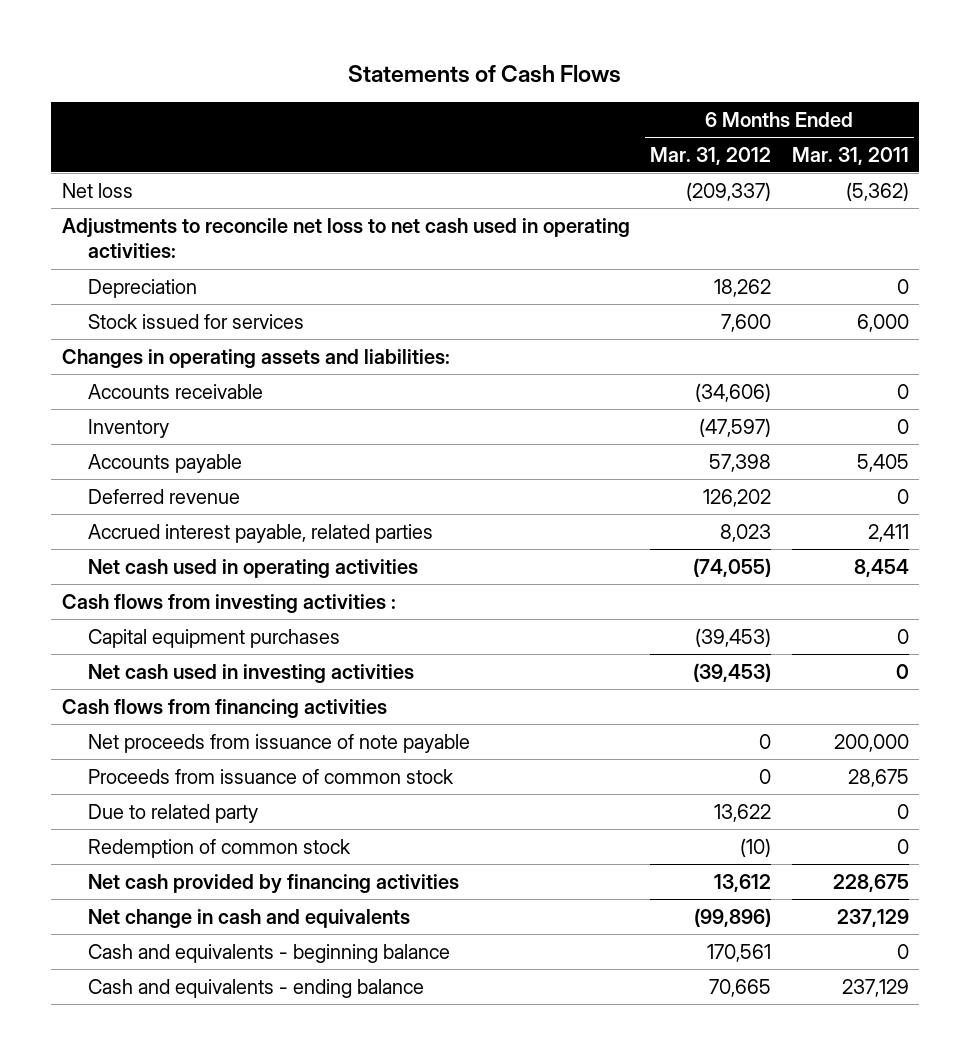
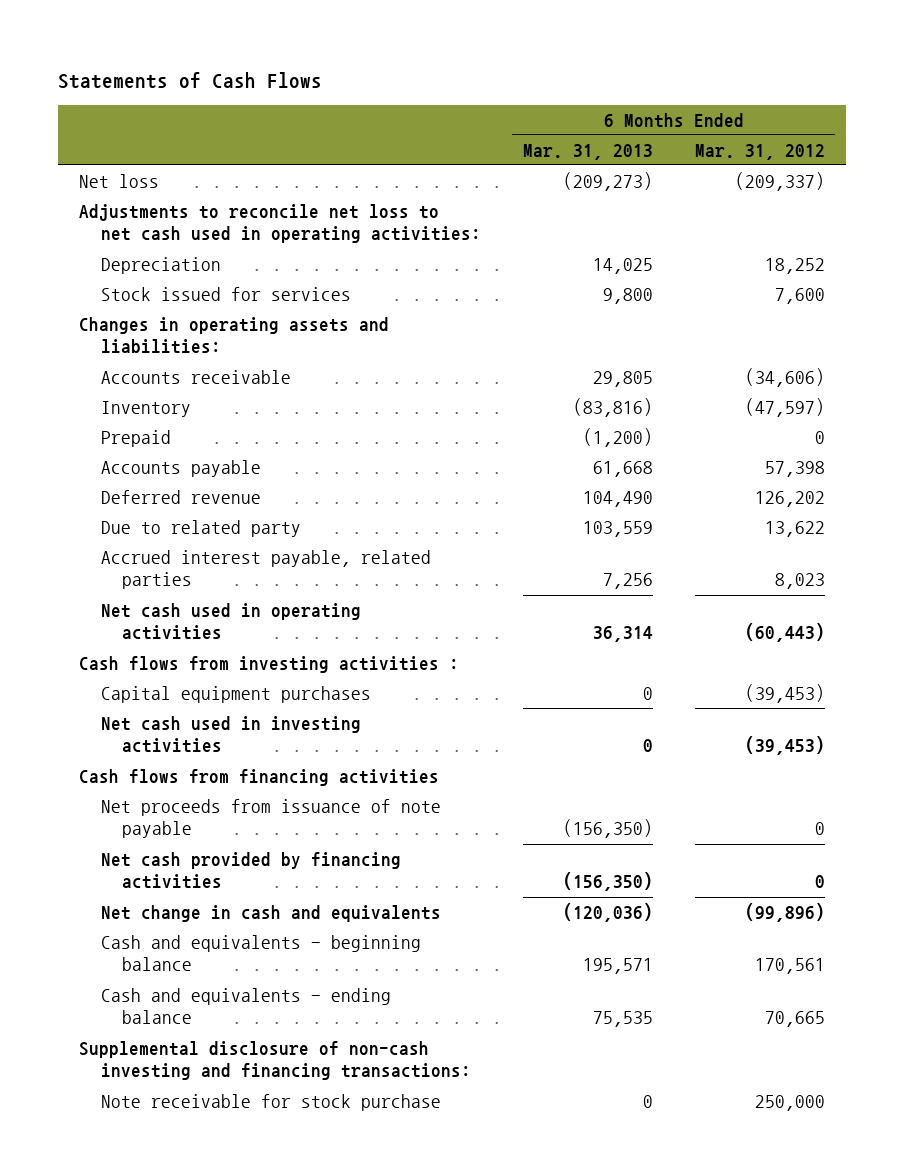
- | 6 Months Ended Mar. 31, 2012 | 6 Months Ended Mar. 31, 2011
+ | 6 Months Ended Mar. 31, 2013 | 6 Months Ended Mar. 31, 2012
- Depreciation | 18,262 | 0
+ Depreciation | 14,025 | 18,252
+ Prepaid | (1,200) | 0
moved up: Due to related party | 103,559 | 13,622
- Net cash used in operating activities | (74,055) | 8,454
+ Net cash used in operating activities | 36,314 | (60,443)
- Proceeds from issuance of common stock | 0 | 28,675
- Redemption of common stock | (10) | 0
- Net cash provided by financing activities | 13,612 | 228,675
+ Net cash provided by financing activities | (156,350) | 0
+ Supplemental disclosure of non-cash investing and financing transactions:
+ Note receivable for stock purchase | 0 | 250,000

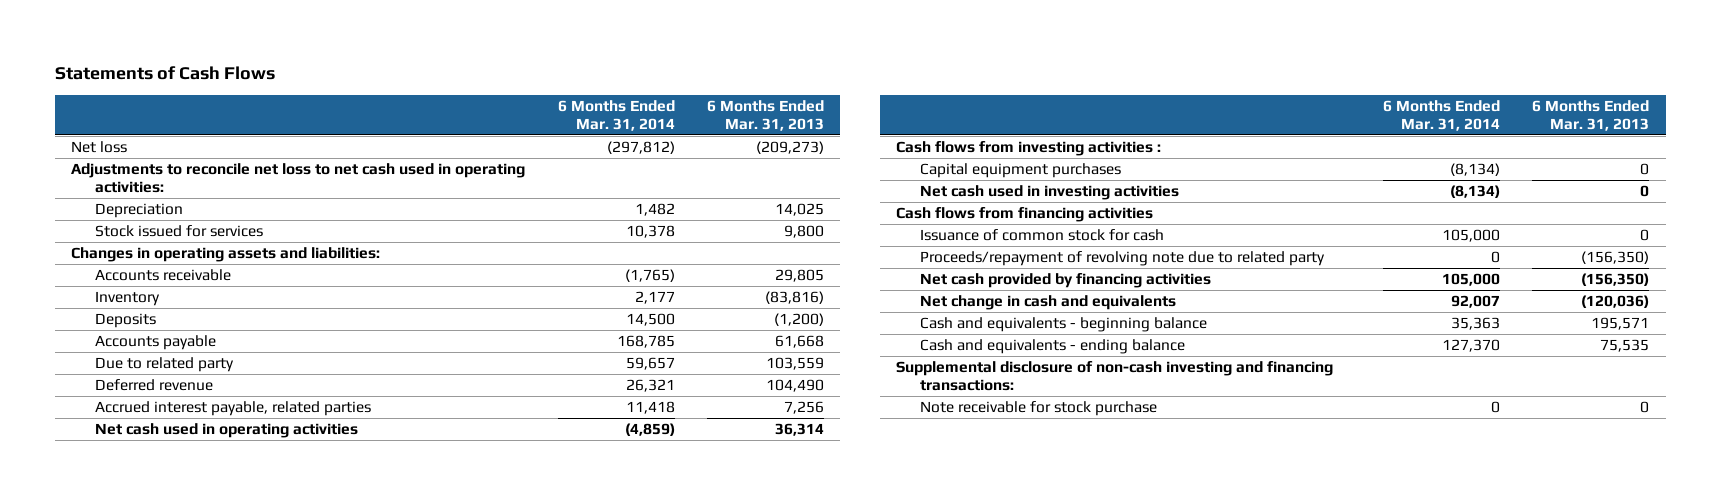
- | 6 Months Ended Mar. 31, 2013 | 6 Months Ended Mar. 31, 2012
+ | 6 Months Ended Mar. 31, 2014 | 6 Months Ended Mar. 31, 2013
- Prepaid | (1,200) | 0
+ Deposits | 14,500 | (1,200)
moved down: Deferred revenue | 26,321 | 104,490
- Net proceeds from issuance of note payable | (156,350) | 0
+ Issuance of common stock for cash | 105,000 | 0
+ Proceeds/repayment of revolving note due to related party | 0 | (156,350)

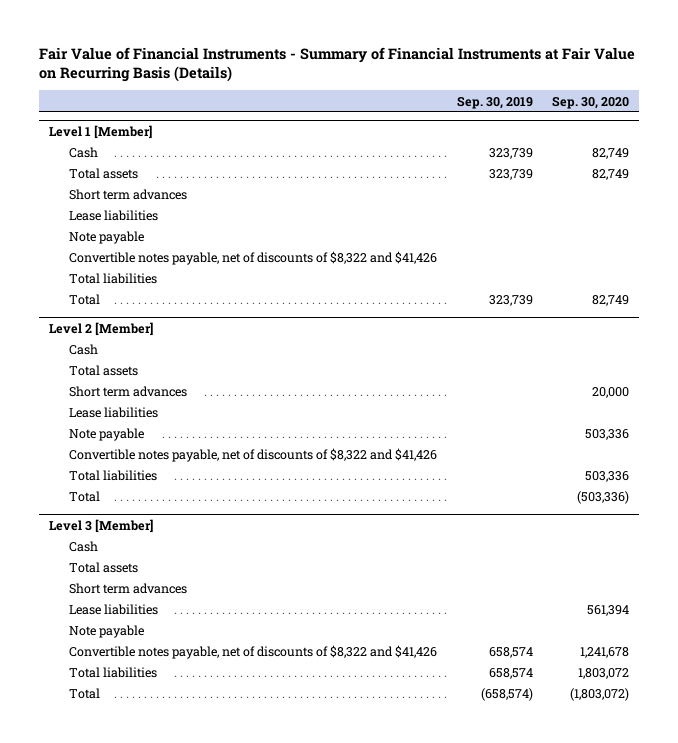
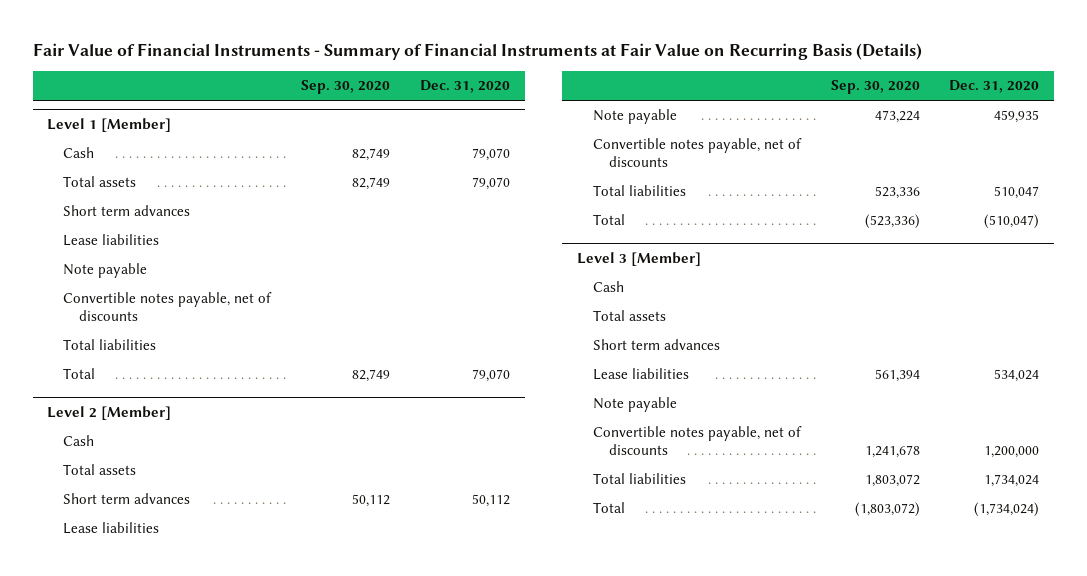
- | Sep. 30, 2019 | Sep. 30, 2020
+ | Sep. 30, 2020 | Dec. 31, 2020
@ Level 1 [Member]
- Convertible notes payable, net of discounts of $8,322 and $41,426
+ Convertible notes payable, net of discounts
@ Level 2 [Member]
- Short term advances | | 20,000
+ Short term advances | 50,112 | 50,112
- Note payable | | 503,336
- Convertible notes payable, net of discounts of $8,322 and $41,426
- Total liabilities | | 503,336
- Total | | (503,336)
+ Note payable | 473,224 | 459,935
+ Convertible notes payable, net of discounts
+ Total liabilities | 523,336 | 510,047
+ Total | (523,336) | (510,047)
@ Level 3 [Member]
- Convertible notes payable, net of discounts of $8,322 and $41,426 | 658,574 | 1,241,678
+ Convertible notes payable, net of discounts | 1,241,678 | 1,200,000

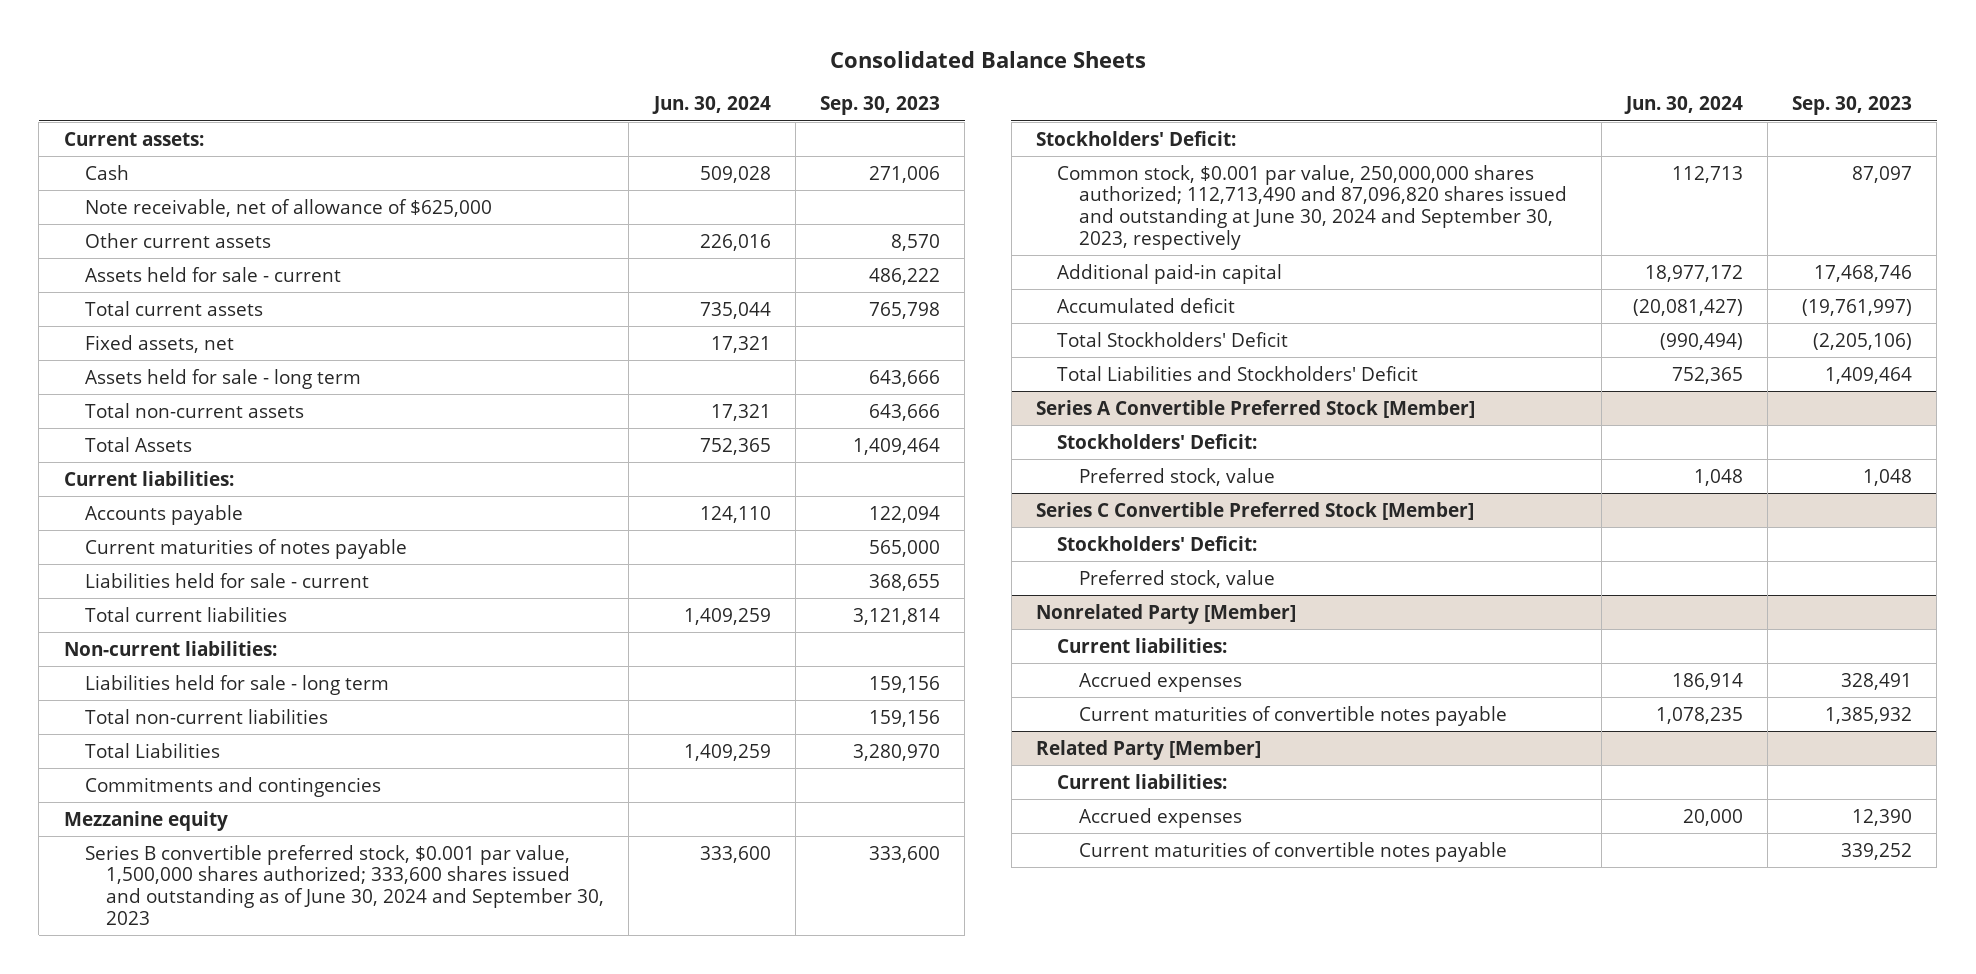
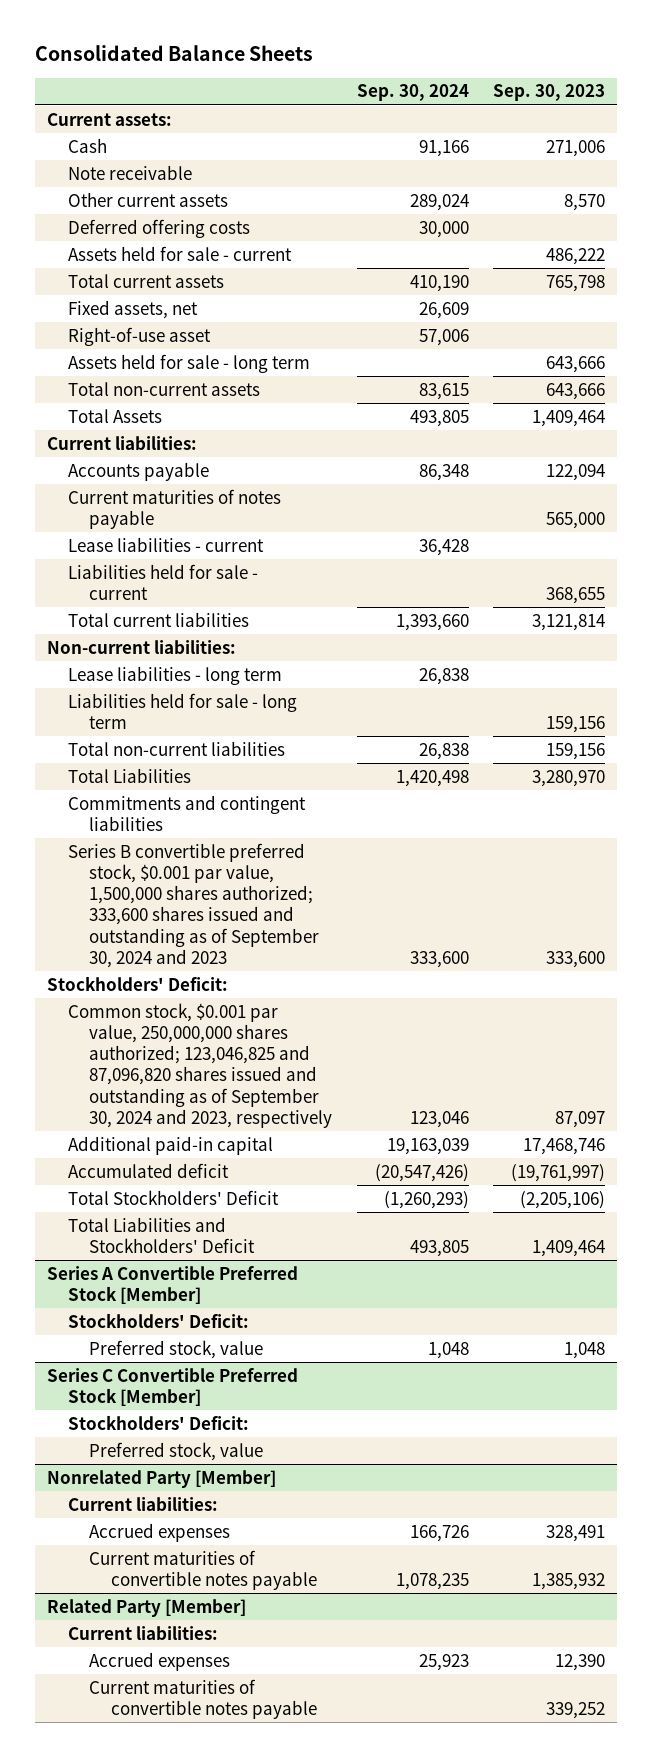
- | Jun. 30, 2024 | Sep. 30, 2023
+ | Sep. 30, 2024 | Sep. 30, 2023
- Note receivable, net of allowance of $625,000
+ Note receivable
+ Deferred offering costs | 30,000 |
+ Right-of-use asset | 57,006 |
+ Lease liabilities - current | 36,428 |
+ Lease liabilities - long term | 26,838 |
- Commitments and contingencies
- Mezzanine equity
- Series B convertible preferred stock, $0.001 par value, 1,500,000 shares authorized; 333,600 shares issued and outstanding as of June 30, 2024 and September 30, 2023 | 333,600 | 333,600
+ Commitments and contingent liabilities
+ Series B convertible preferred stock, $0.001 par value, 1,500,000 shares authorized; 333,600 shares issued and outstanding as of September 30, 2024 and 2023 | 333,600 | 333,600
- Common stock, $0.001 par value, 250,000,000 shares authorized; 112,713,490 and 87,096,820 shares issued and outstanding at June 30, 2024 and September 30, 2023, respectively | 112,713 | 87,097
+ Common stock, $0.001 par value, 250,000,000 shares authorized; 123,046,825 and 87,096,820 shares issued and outstanding as of September 30, 2024 and 2023, respectively | 123,046 | 87,097

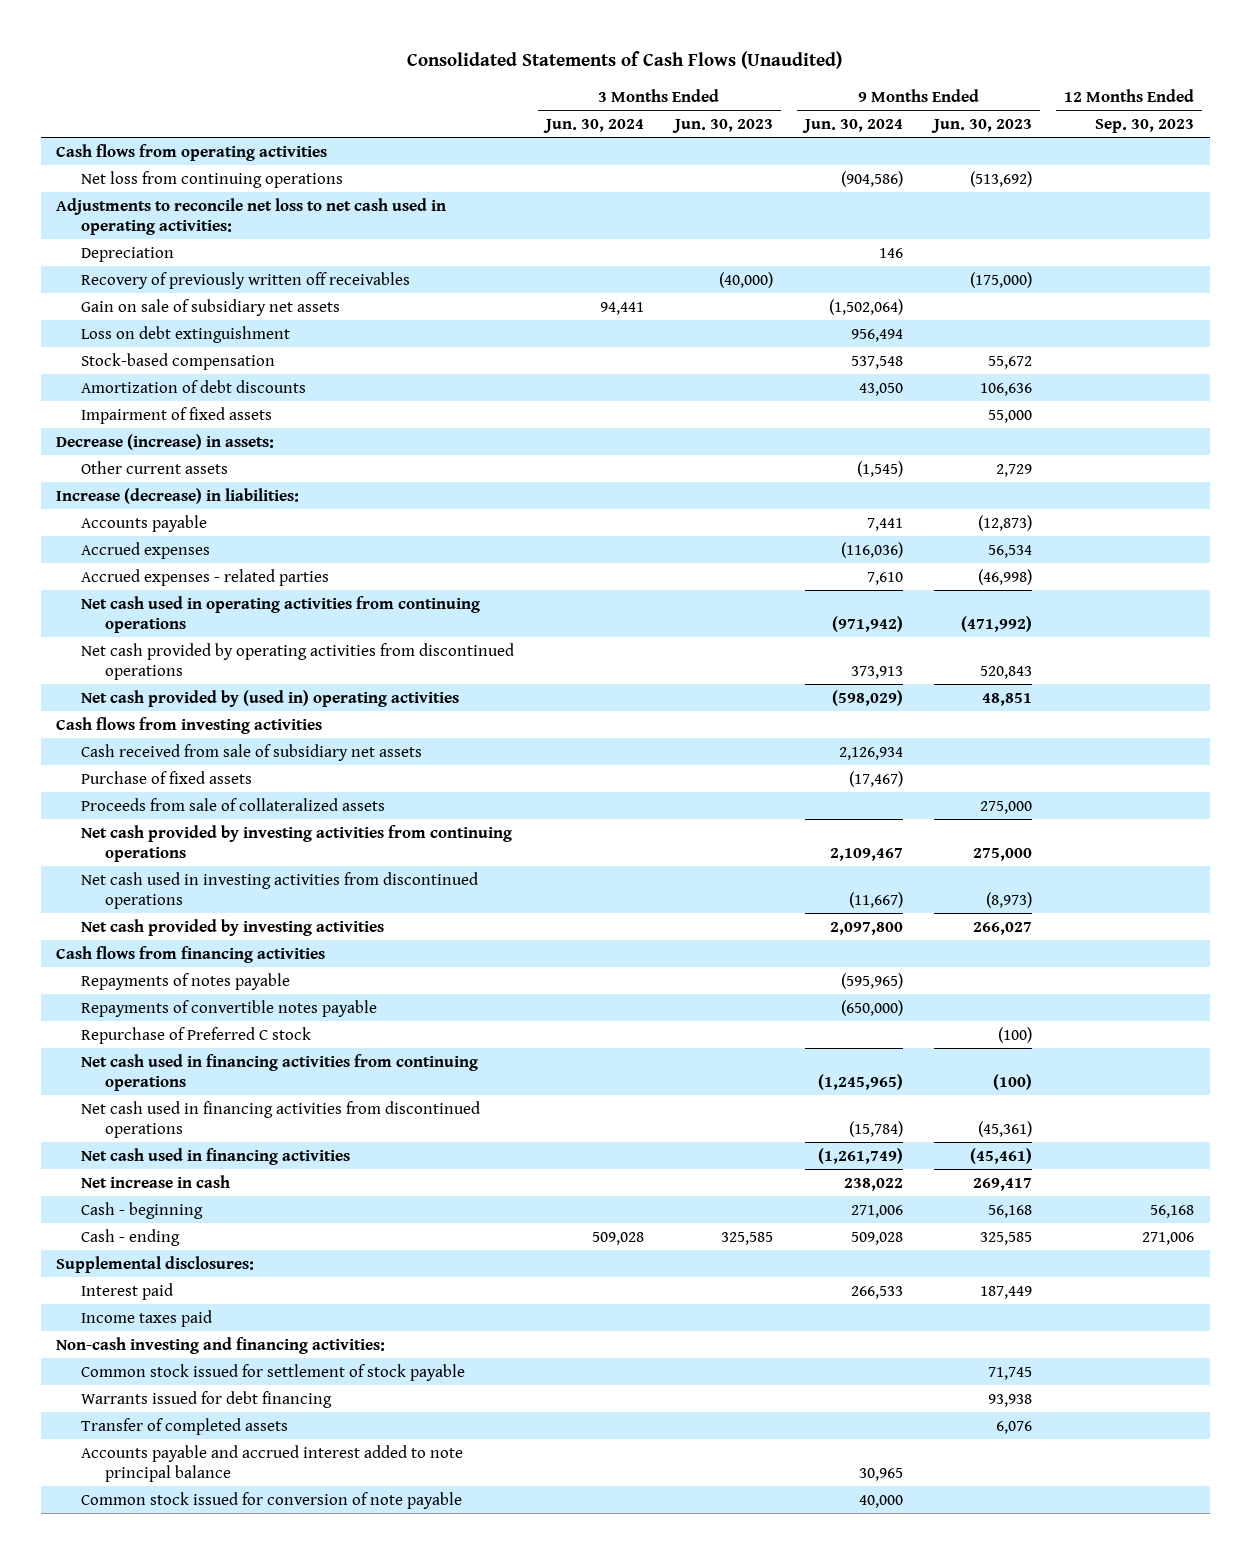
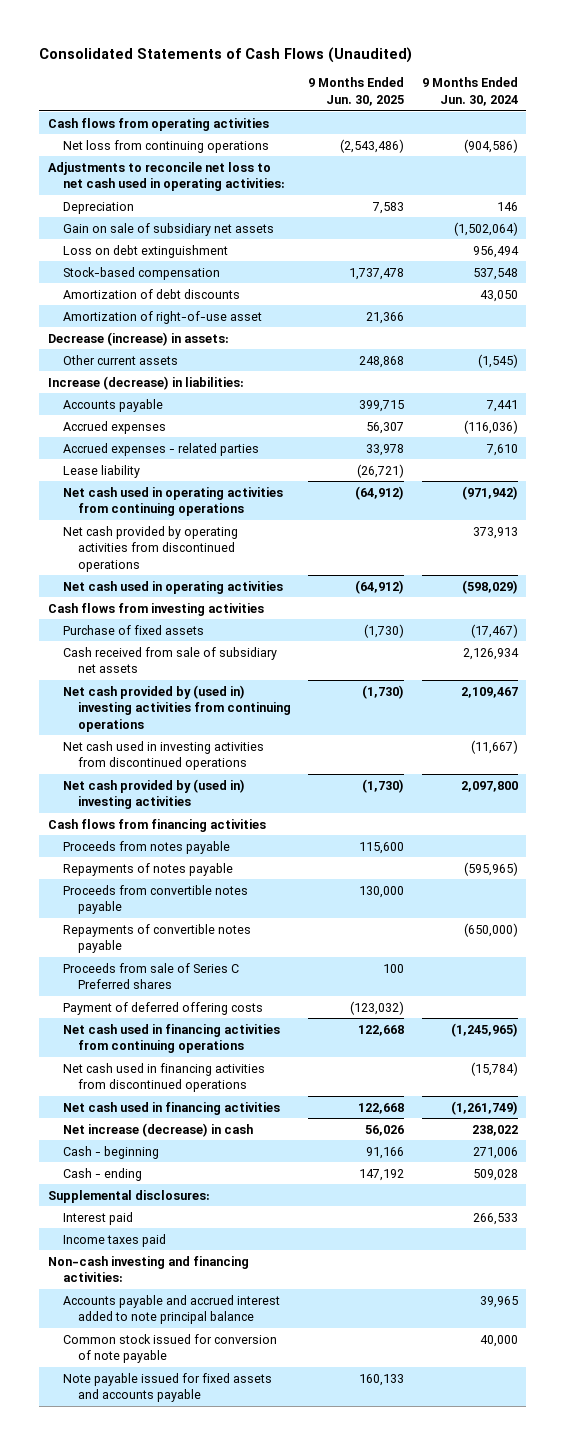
- | 3 Months Ended Jun. 30, 2024 | 3 Months Ended Jun. 30, 2023 | 9 Months Ended Jun. 30, 2024 | 9 Months Ended Jun. 30, 2023 | 12 Months Ended Sep. 30, 2023
+ | 9 Months Ended Jun. 30, 2025 | 9 Months Ended Jun. 30, 2024
- Recovery of previously written off receivables | | (40,000) | | (175,000) |
- Impairment of fixed assets | | | | 55,000 |
+ Amortization of right-of-use asset | 21,366 |
+ Lease liability | (26,721) |
- Net cash provided by (used in) operating activities | | | (598,029) | 48,851 |
+ Net cash used in operating activities | (64,912) | (598,029)
- Proceeds from sale of collateralized assets | | | | 275,000 |
- Net cash provided by investing activities from continuing operations | | | 2,109,467 | 275,000 |
moved down: Cash received from sale of subsidiary net assets | | 2,126,934
+ Net cash provided by (used in) investing activities from continuing operations | (1,730) | 2,109,467
- Net cash provided by investing activities | | | 2,097,800 | 266,027 |
+ Net cash provided by (used in) investing activities | (1,730) | 2,097,800
+ Proceeds from notes payable | 115,600 |
+ Proceeds from convertible notes payable | 130,000 |
- Repurchase of Preferred C stock | | | | (100) |
+ Proceeds from sale of Series C Preferred shares | 100 |
+ Payment of deferred offering costs | (123,032) |
- Net increase in cash | | | 238,022 | 269,417 |
+ Net increase (decrease) in cash | 56,026 | 238,022
- Common stock issued for settlement of stock payable | | | | 71,745 |
- Warrants issued for debt financing | | | | 93,938 |
- Transfer of completed assets | | | | 6,076 |
- Accounts payable and accrued interest added to note principal balance | | | 30,965 | |
+ Accounts payable and accrued interest added to note principal balance | | 39,965
+ Note payable issued for fixed assets and accounts payable | 160,133 |

